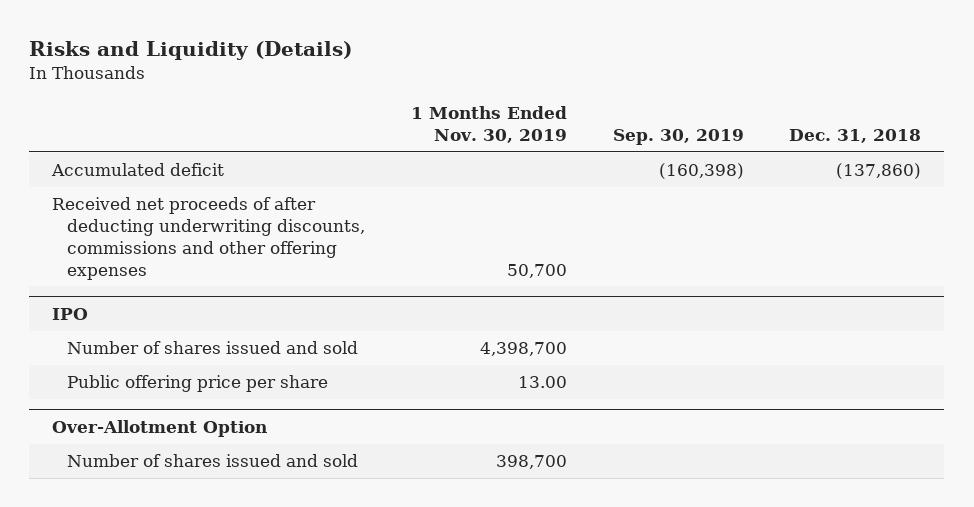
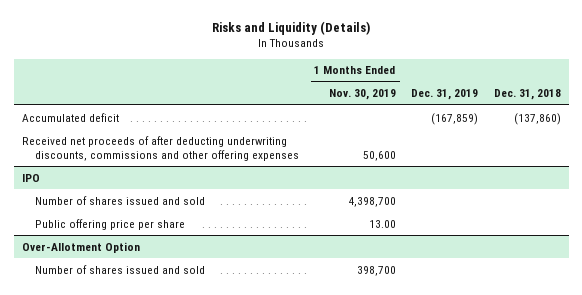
- | 1 Months Ended Nov. 30, 2019 | Sep. 30, 2019 | Dec. 31, 2018
+ | 1 Months Ended Nov. 30, 2019 | Dec. 31, 2019 | Dec. 31, 2018
- Received net proceeds of after deducting underwriting discounts, commissions and other offering expenses | 50,700 | |
+ Received net proceeds of after deducting underwriting discounts, commissions and other offering expenses | 50,600 | |

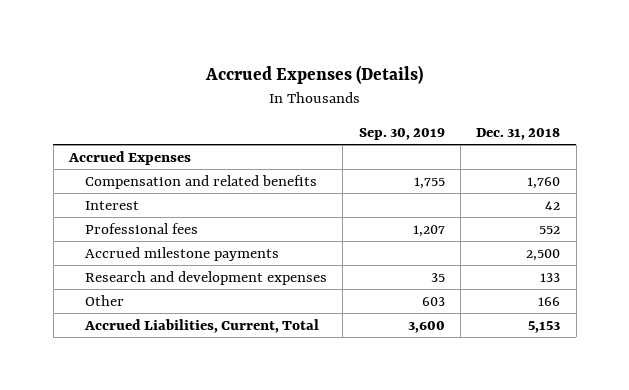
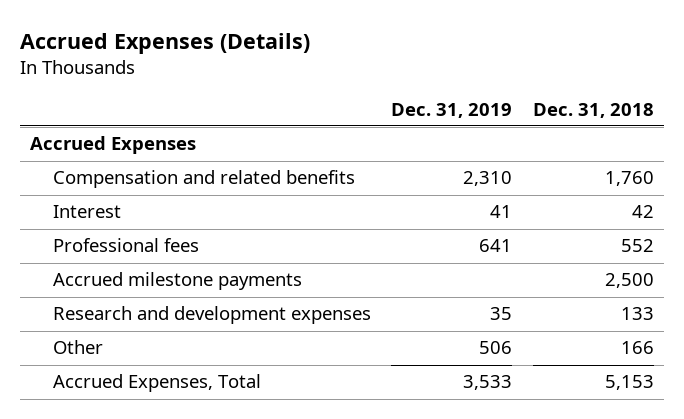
- | Sep. 30, 2019 | Dec. 31, 2018
+ | Dec. 31, 2019 | Dec. 31, 2018
- Accrued Liabilities, Current, Total | 3,600 | 5,153
+ Accrued Expenses, Total | 3,533 | 5,153

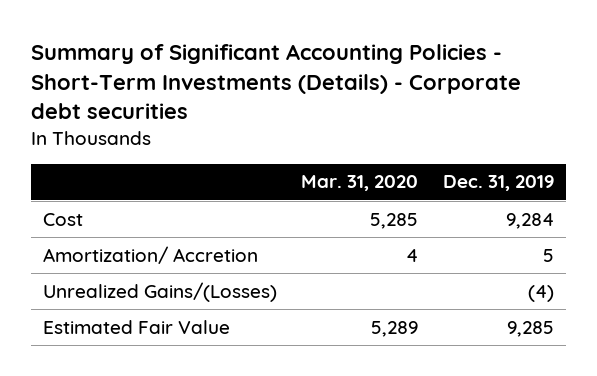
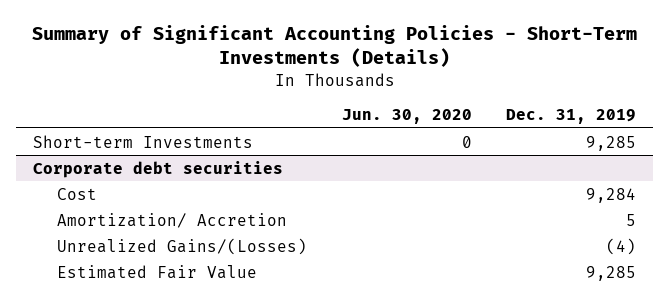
- Summary of Significant Accounting Policies - Short-Term Investments (Details) - Corporate debt securities
+ Summary of Significant Accounting Policies - Short-Term Investments (Details)
- | Mar. 31, 2020 | Dec. 31, 2019
+ | Jun. 30, 2020 | Dec. 31, 2019
+ Short-term Investments | 0 | 9,285
+ Corporate debt securities

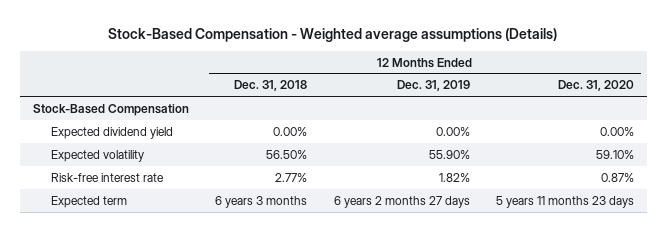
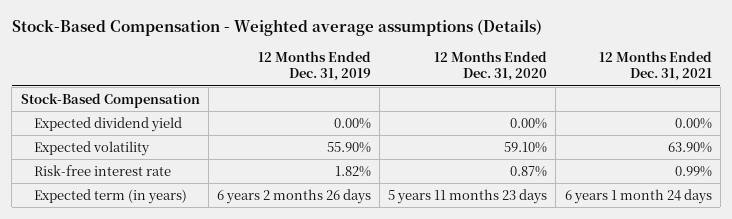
- | 12 Months Ended Dec. 31, 2018 | 12 Months Ended Dec. 31, 2019 | 12 Months Ended Dec. 31, 2020
+ | 12 Months Ended Dec. 31, 2019 | 12 Months Ended Dec. 31, 2020 | 12 Months Ended Dec. 31, 2021
- Expected term | 6 years 3 months | 6 years 2 months 27 days | 5 years 11 months 23 days
+ Expected term (in years) | 6 years 2 months 26 days | 5 years 11 months 23 days | 6 years 1 month 24 days

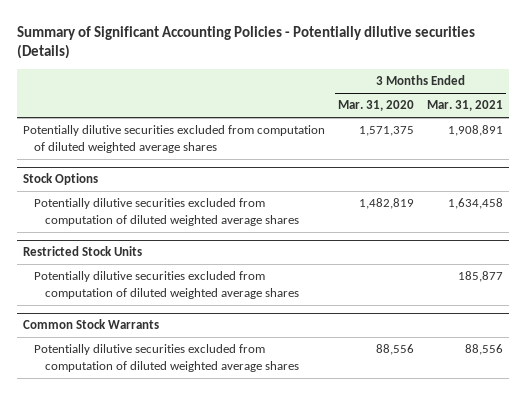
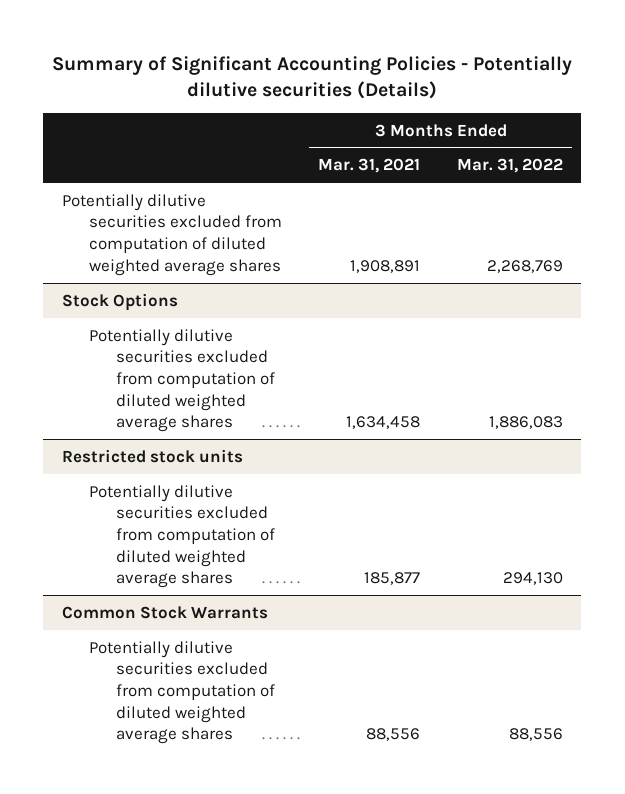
- | 3 Months Ended Mar. 31, 2020 | 3 Months Ended Mar. 31, 2021
+ | 3 Months Ended Mar. 31, 2021 | 3 Months Ended Mar. 31, 2022
- Restricted Stock Units
+ Restricted stock units

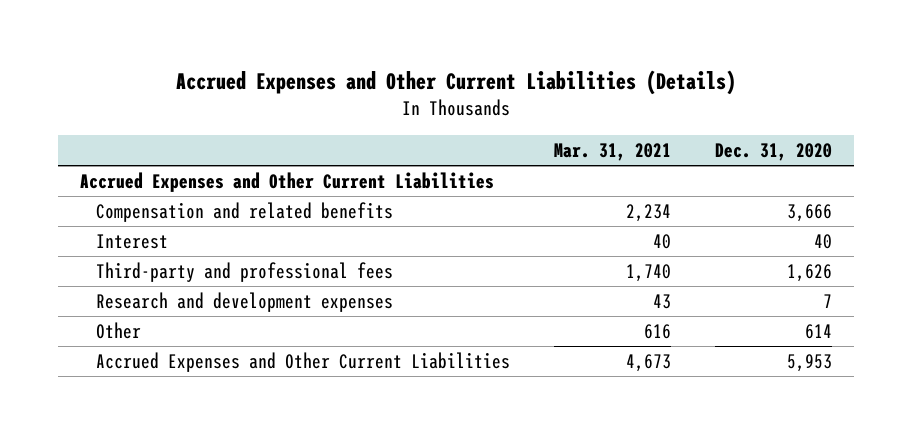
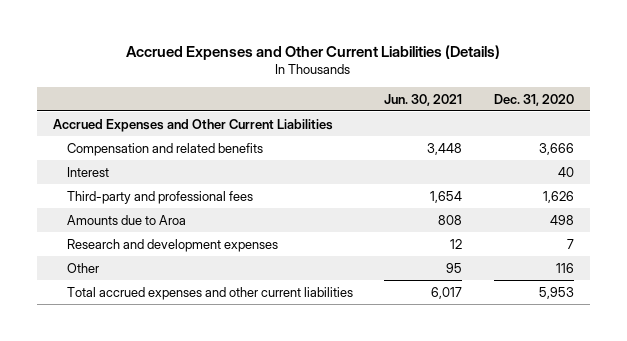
- | Mar. 31, 2021 | Dec. 31, 2020
+ | Jun. 30, 2021 | Dec. 31, 2020
+ Amounts due to Aroa | 808 | 498
- Other | 616 | 614
- Accrued Expenses and Other Current Liabilities | 4,673 | 5,953
+ Other | 95 | 116
+ Total accrued expenses and other current liabilities | 6,017 | 5,953

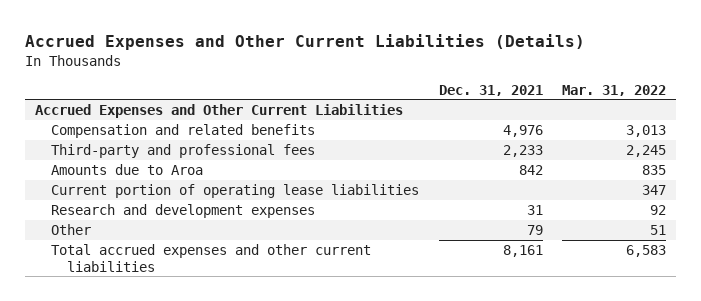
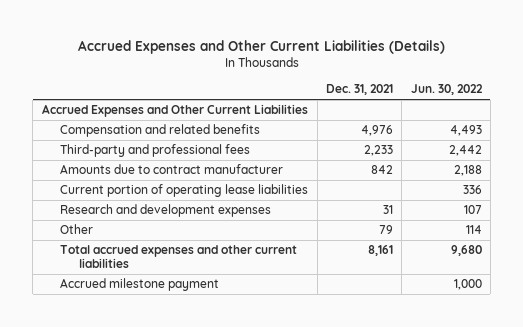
- | Dec. 31, 2021 | Mar. 31, 2022
+ | Dec. 31, 2021 | Jun. 30, 2022
- Amounts due to Aroa | 842 | 835
+ Amounts due to contract manufacturer | 842 | 2,188
+ Accrued milestone payment | | 1,000

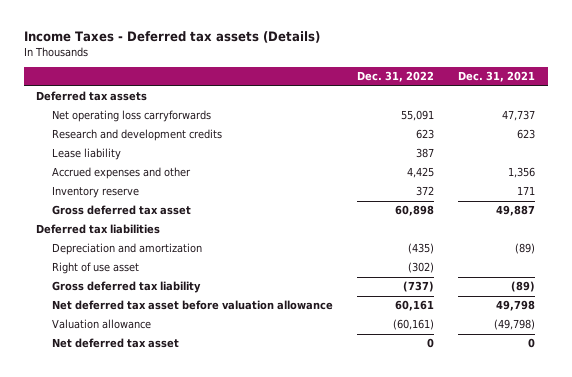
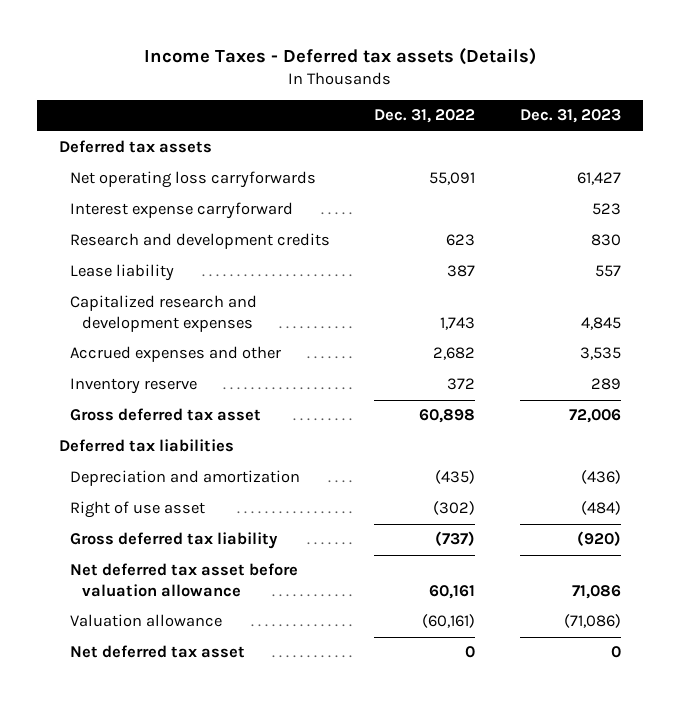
- | Dec. 31, 2022 | Dec. 31, 2021
+ | Dec. 31, 2022 | Dec. 31, 2023
+ Interest expense carryforward | | 523
- Accrued expenses and other | 4,425 | 1,356
+ Capitalized research and development expenses | 1,743 | 4,845
+ Accrued expenses and other | 2,682 | 3,535

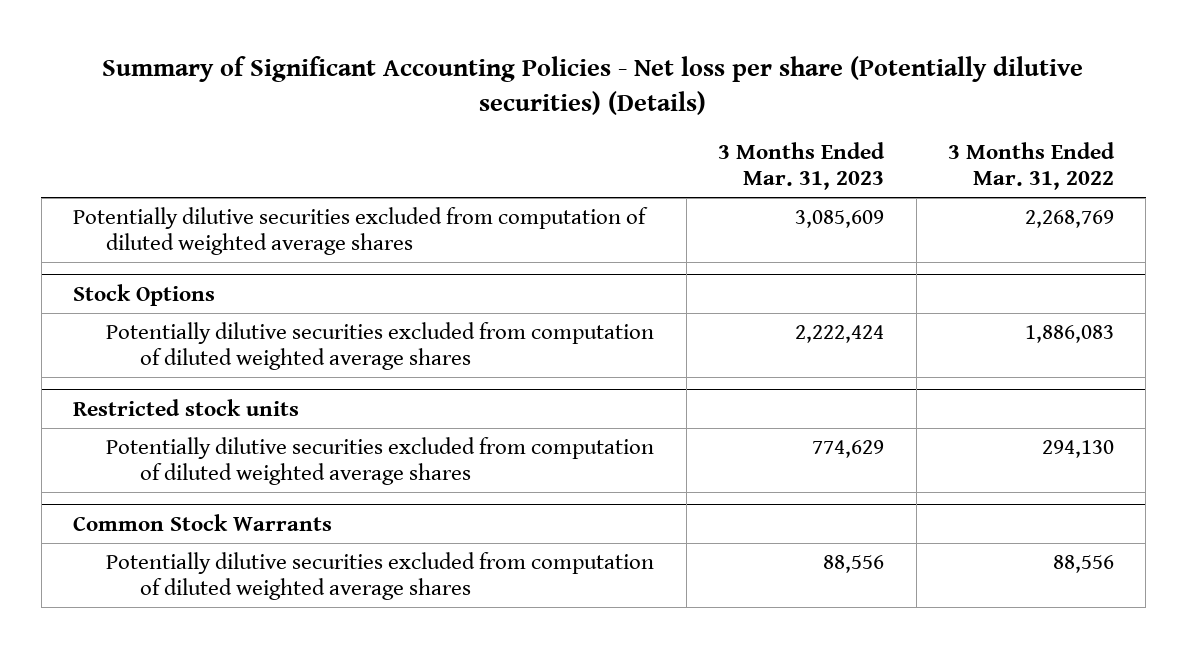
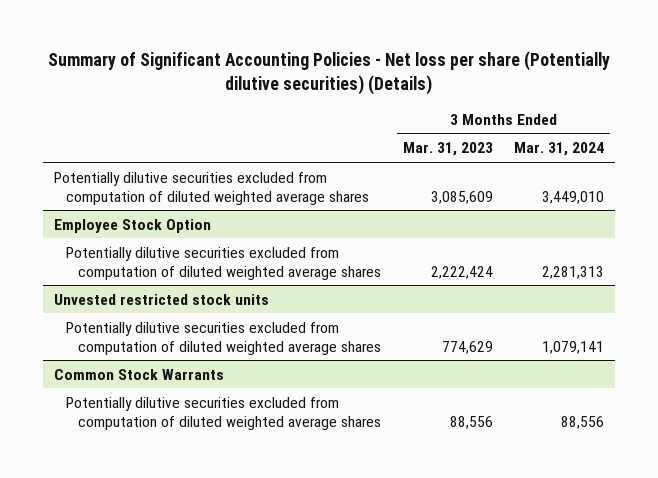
- | 3 Months Ended Mar. 31, 2023 | 3 Months Ended Mar. 31, 2022
+ | 3 Months Ended Mar. 31, 2023 | 3 Months Ended Mar. 31, 2024
- Stock Options
+ Employee Stock Option
- Restricted stock units
+ Unvested restricted stock units

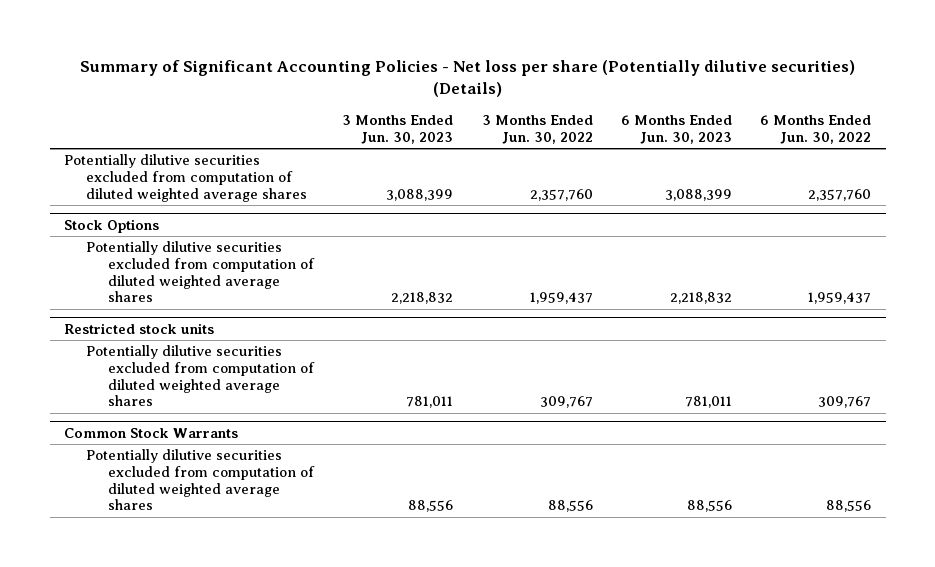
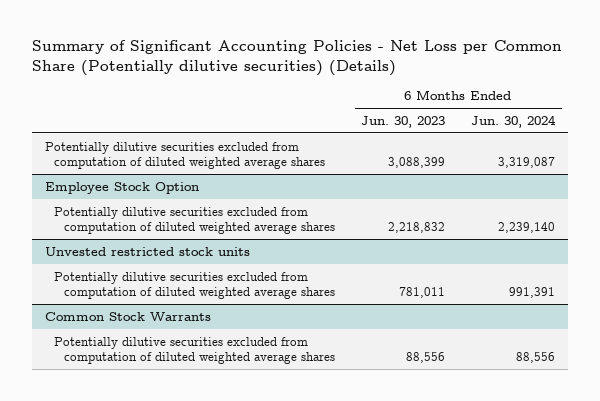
- Summary of Significant Accounting Policies - Net loss per share (Potentially dilutive securities) (Details)
+ Summary of Significant Accounting Policies - Net Loss per Common Share (Potentially dilutive securities) (Details)
- | 3 Months Ended Jun. 30, 2023 | 3 Months Ended Jun. 30, 2022 | 6 Months Ended Jun. 30, 2023 | 6 Months Ended Jun. 30, 2022
+ | 6 Months Ended Jun. 30, 2023 | 6 Months Ended Jun. 30, 2024
- Stock Options
+ Employee Stock Option
- Restricted stock units
+ Unvested restricted stock units

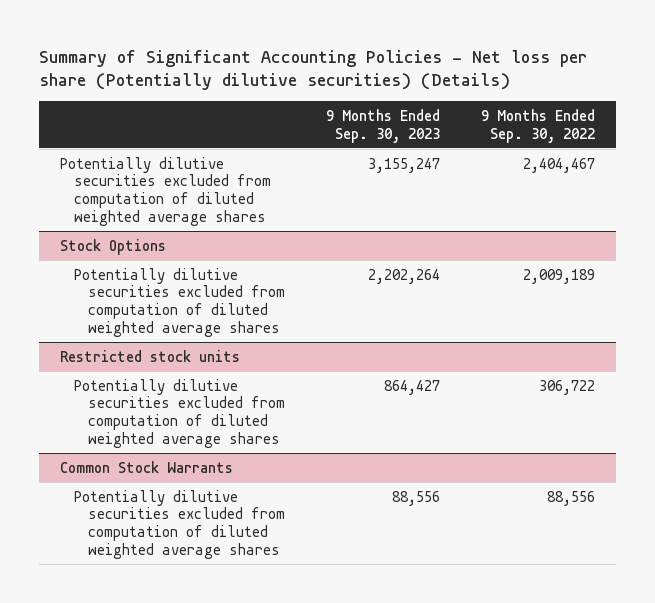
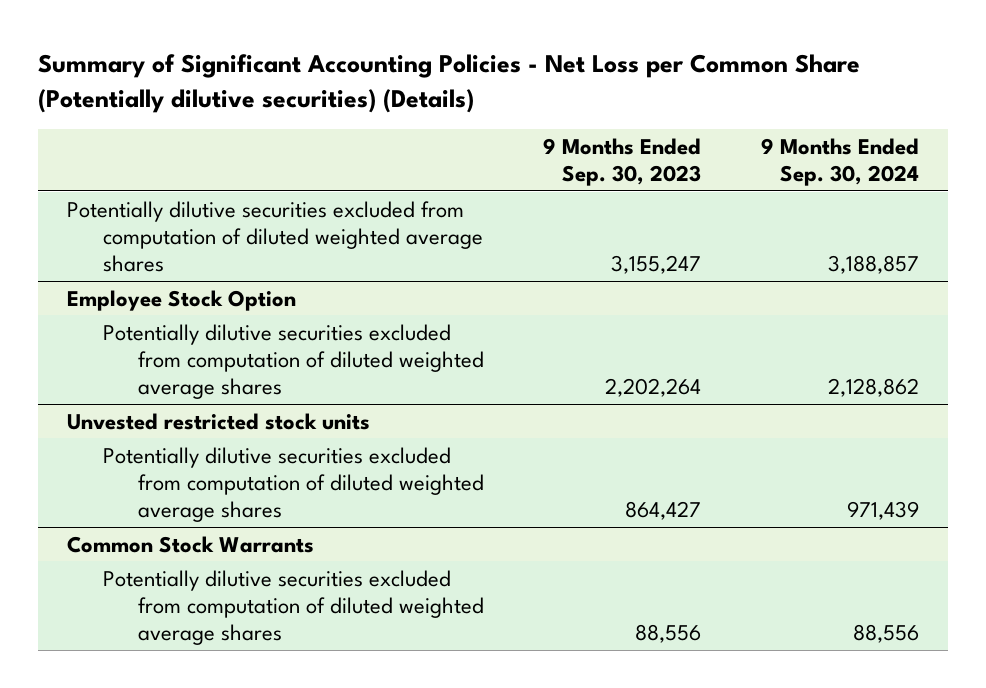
- Summary of Significant Accounting Policies - Net loss per share (Potentially dilutive securities) (Details)
+ Summary of Significant Accounting Policies - Net Loss per Common Share (Potentially dilutive securities) (Details)
- | 9 Months Ended Sep. 30, 2023 | 9 Months Ended Sep. 30, 2022
+ | 9 Months Ended Sep. 30, 2023 | 9 Months Ended Sep. 30, 2024
- Stock Options
+ Employee Stock Option
- Restricted stock units
+ Unvested restricted stock units

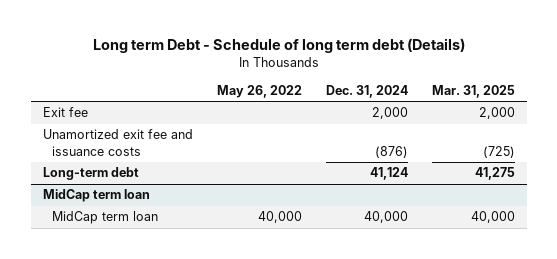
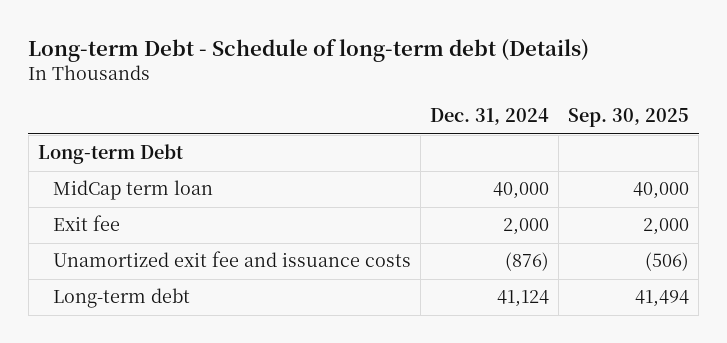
- Long term Debt - Schedule of long term debt (Details)
+ Long-term Debt - Schedule of long-term debt (Details)
- | May 26, 2022 | Dec. 31, 2024 | Mar. 31, 2025
+ | Dec. 31, 2024 | Sep. 30, 2025
+ Long-term Debt
+ MidCap term loan | 40,000 | 40,000
- MidCap term loan
- MidCap term loan | 40,000 | 40,000 | 40,000

